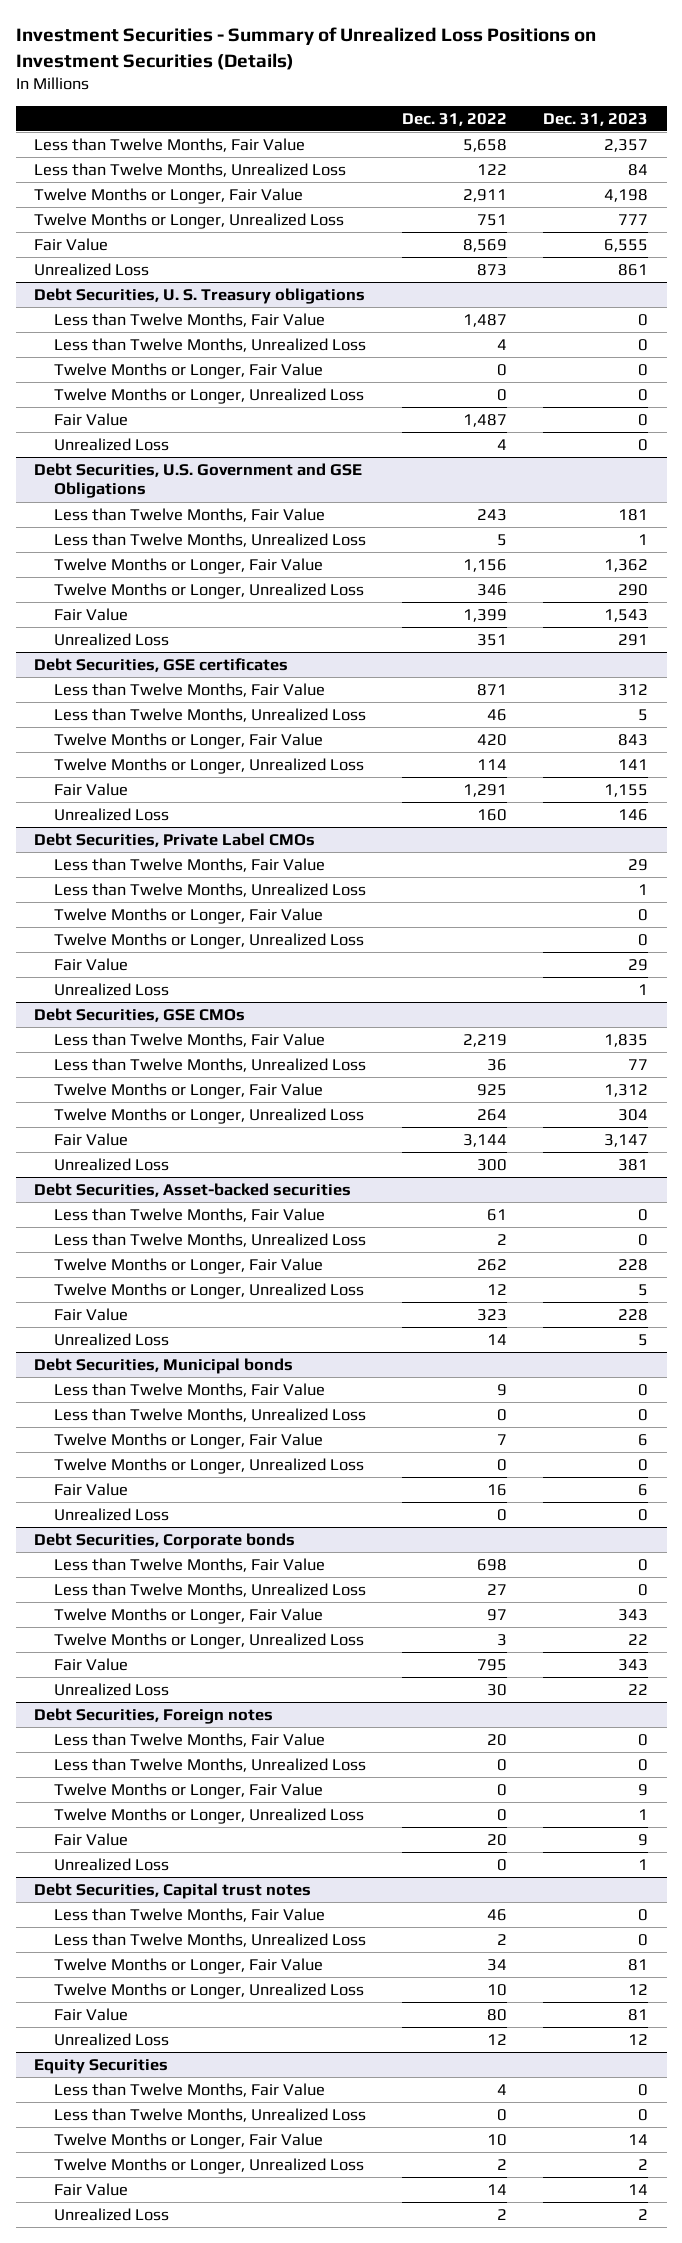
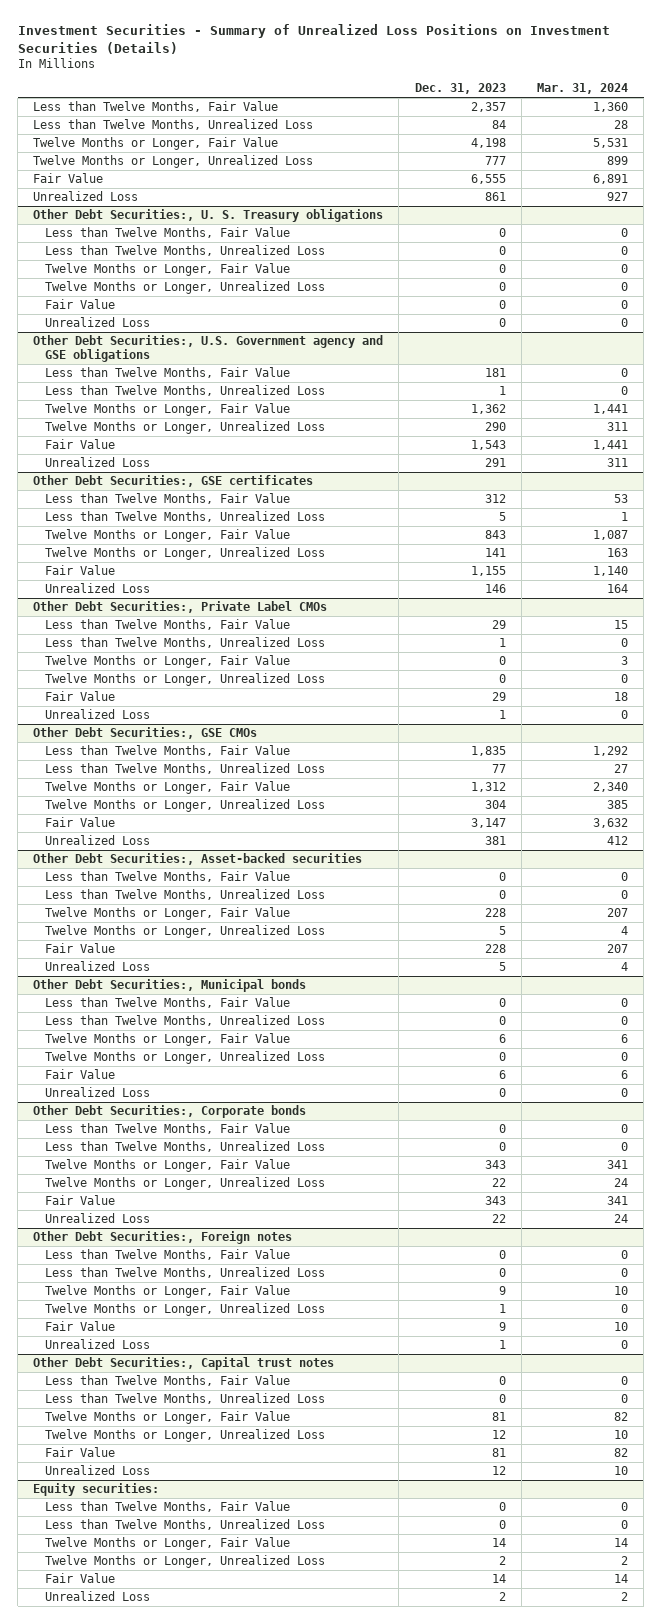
- | Dec. 31, 2022 | Dec. 31, 2023
+ | Dec. 31, 2023 | Mar. 31, 2024
- Debt Securities, U. S. Treasury obligations
+ Other Debt Securities:, U. S. Treasury obligations
- Debt Securities, U.S. Government and GSE Obligations
+ Other Debt Securities:, U.S. Government agency and GSE obligations
- Debt Securities, GSE certificates
+ Other Debt Securities:, GSE certificates
- Debt Securities, Private Label CMOs
+ Other Debt Securities:, Private Label CMOs
- Debt Securities, GSE CMOs
+ Other Debt Securities:, GSE CMOs
- Debt Securities, Asset-backed securities
+ Other Debt Securities:, Asset-backed securities
- Debt Securities, Municipal bonds
+ Other Debt Securities:, Municipal bonds
- Debt Securities, Corporate bonds
+ Other Debt Securities:, Corporate bonds
- Debt Securities, Foreign notes
+ Other Debt Securities:, Foreign notes
- Debt Securities, Capital trust notes
+ Other Debt Securities:, Capital trust notes
- Equity Securities
+ Equity securities:

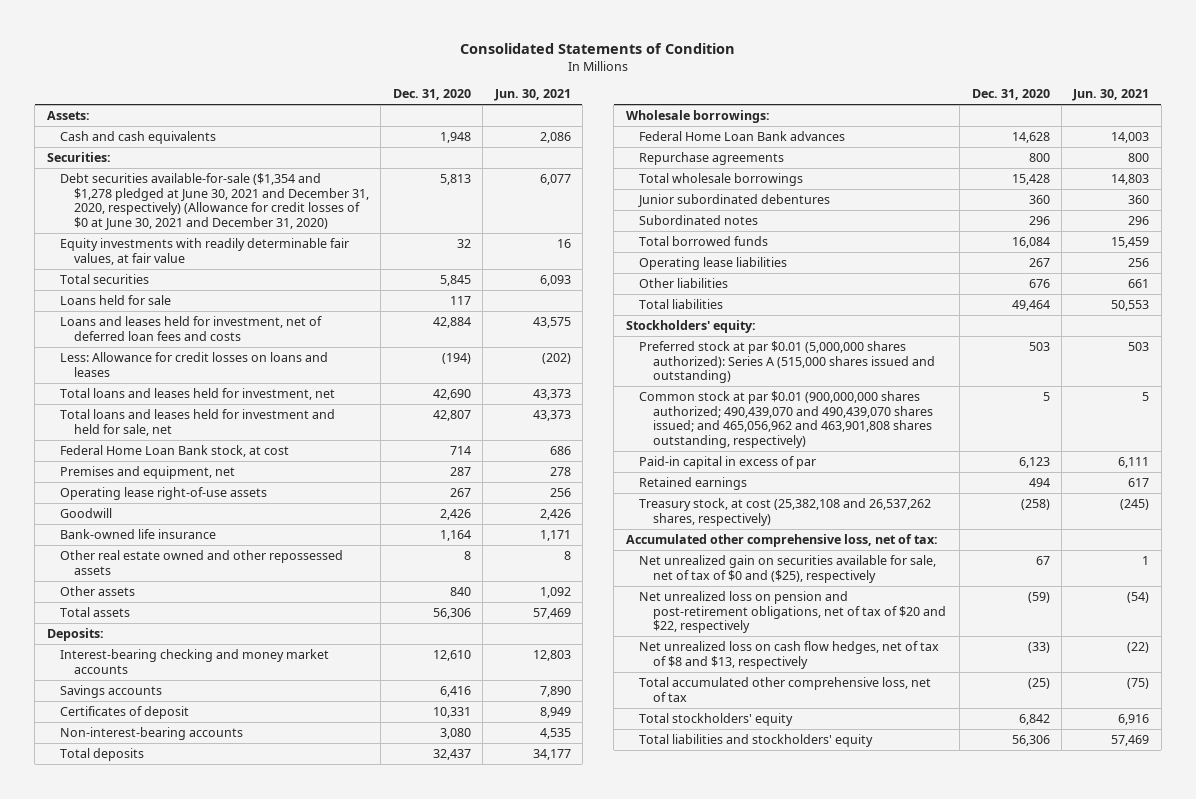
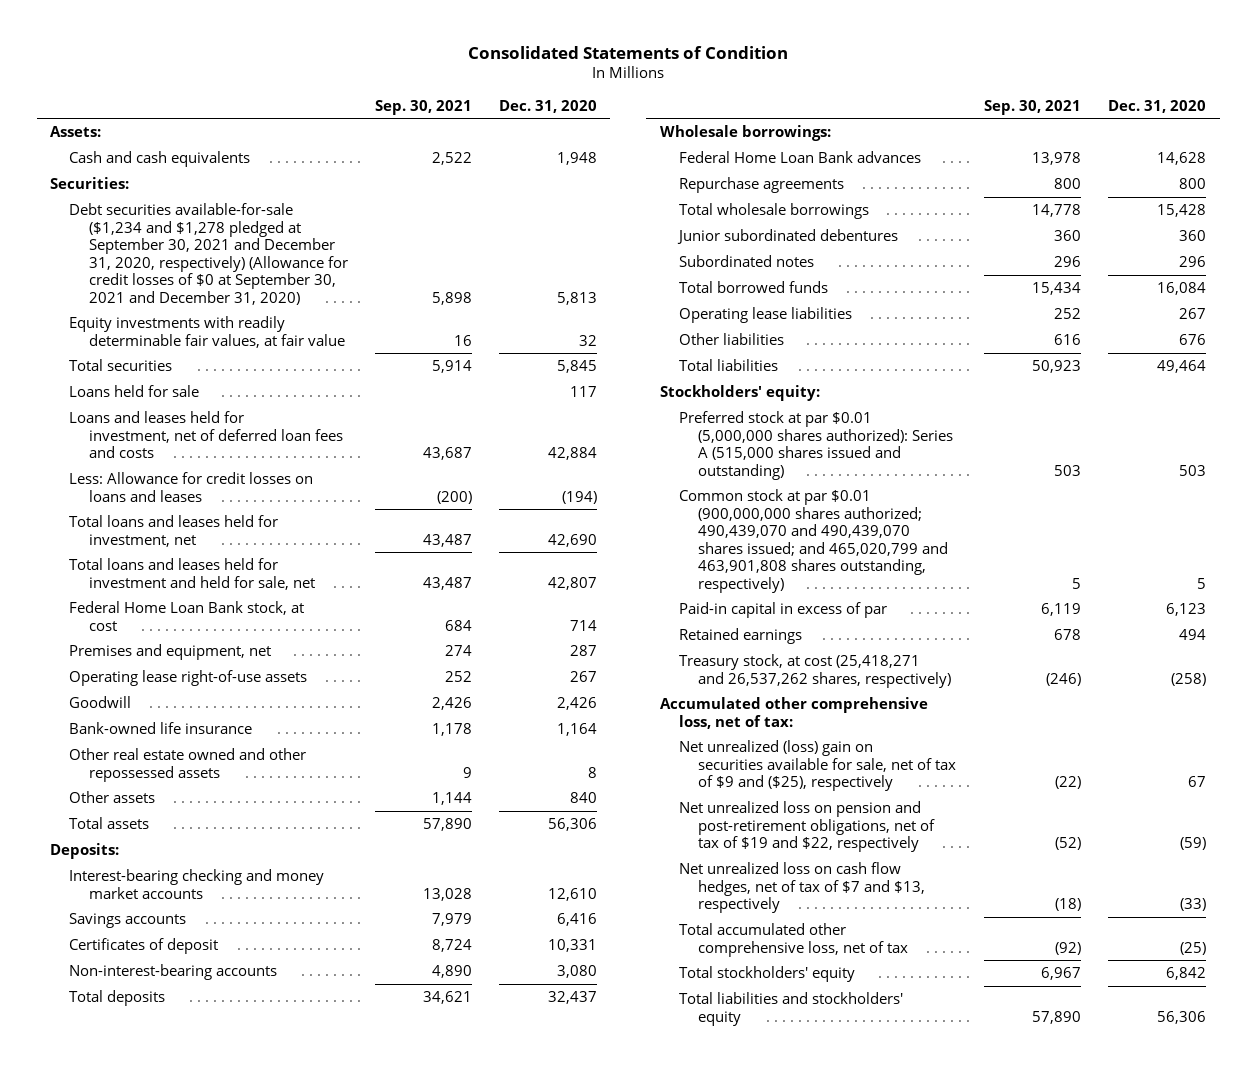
- | Dec. 31, 2020 | Jun. 30, 2021
+ | Sep. 30, 2021 | Dec. 31, 2020
- Debt securities available-for-sale ($1,354 and $1,278 pledged at June 30, 2021 and December 31, 2020, respectively) (Allowance for credit losses of $0 at June 30, 2021 and December 31, 2020) | 5,813 | 6,077
+ Debt securities available-for-sale ($1,234 and $1,278 pledged at September 30, 2021 and December 31, 2020, respectively) (Allowance for credit losses of $0 at September 30, 2021 and December 31, 2020) | 5,898 | 5,813
- Common stock at par $0.01 (900,000,000 shares authorized; 490,439,070 and 490,439,070 shares issued; and 465,056,962 and 463,901,808 shares outstanding, respectively) | 5 | 5
+ Common stock at par $0.01 (900,000,000 shares authorized; 490,439,070 and 490,439,070 shares issued; and 465,020,799 and 463,901,808 shares outstanding, respectively) | 5 | 5
- Treasury stock, at cost (25,382,108 and 26,537,262 shares, respectively) | (258) | (245)
+ Treasury stock, at cost (25,418,271 and 26,537,262 shares, respectively) | (246) | (258)
- Net unrealized gain on securities available for sale, net of tax of $0 and ($25), respectively | 67 | 1
- Net unrealized loss on pension and post-retirement obligations, net of tax of $20 and $22, respectively | (59) | (54)
- Net unrealized loss on cash flow hedges, net of tax of $8 and $13, respectively | (33) | (22)
+ Net unrealized (loss) gain on securities available for sale, net of tax of $9 and ($25), respectively | (22) | 67
+ Net unrealized loss on pension and post-retirement obligations, net of tax of $19 and $22, respectively | (52) | (59)
+ Net unrealized loss on cash flow hedges, net of tax of $7 and $13, respectively | (18) | (33)

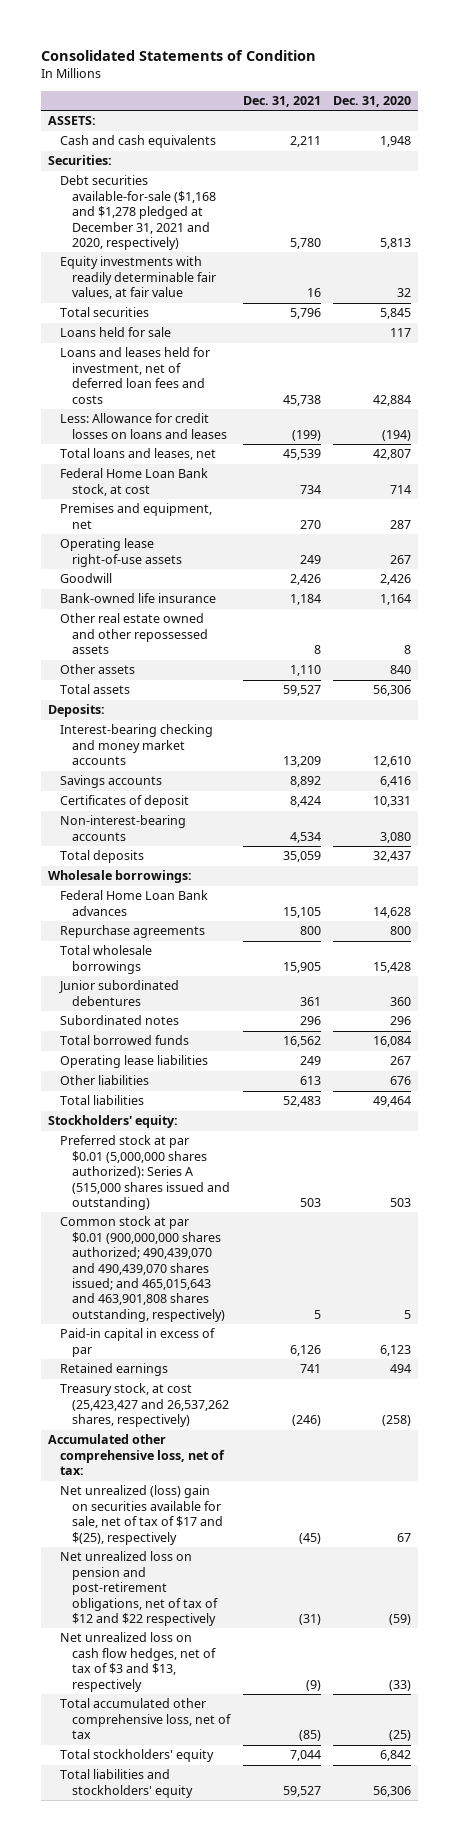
- | Sep. 30, 2021 | Dec. 31, 2020
+ | Dec. 31, 2021 | Dec. 31, 2020
- Assets:
+ ASSETS:
- Debt securities available-for-sale ($1,234 and $1,278 pledged at September 30, 2021 and December 31, 2020, respectively) (Allowance for credit losses of $0 at September 30, 2021 and December 31, 2020) | 5,898 | 5,813
+ Debt securities available-for-sale ($1,168 and $1,278 pledged at December 31, 2021 and 2020, respectively) | 5,780 | 5,813
- Total loans and leases held for investment, net | 43,487 | 42,690
- Total loans and leases held for investment and held for sale, net | 43,487 | 42,807
+ Total loans and leases, net | 45,539 | 42,807
- Common stock at par $0.01 (900,000,000 shares authorized; 490,439,070 and 490,439,070 shares issued; and 465,020,799 and 463,901,808 shares outstanding, respectively) | 5 | 5
+ Common stock at par $0.01 (900,000,000 shares authorized; 490,439,070 and 490,439,070 shares issued; and 465,015,643 and 463,901,808 shares outstanding, respectively) | 5 | 5
- Treasury stock, at cost (25,418,271 and 26,537,262 shares, respectively) | (246) | (258)
+ Treasury stock, at cost (25,423,427 and 26,537,262 shares, respectively) | (246) | (258)
- Net unrealized (loss) gain on securities available for sale, net of tax of $9 and ($25), respectively | (22) | 67
- Net unrealized loss on pension and post-retirement obligations, net of tax of $19 and $22, respectively | (52) | (59)
- Net unrealized loss on cash flow hedges, net of tax of $7 and $13, respectively | (18) | (33)
+ Net unrealized (loss) gain on securities available for sale, net of tax of $17 and $(25), respectively | (45) | 67
+ Net unrealized loss on pension and post-retirement obligations, net of tax of $12 and $22 respectively | (31) | (59)
+ Net unrealized loss on cash flow hedges, net of tax of $3 and $13, respectively | (9) | (33)

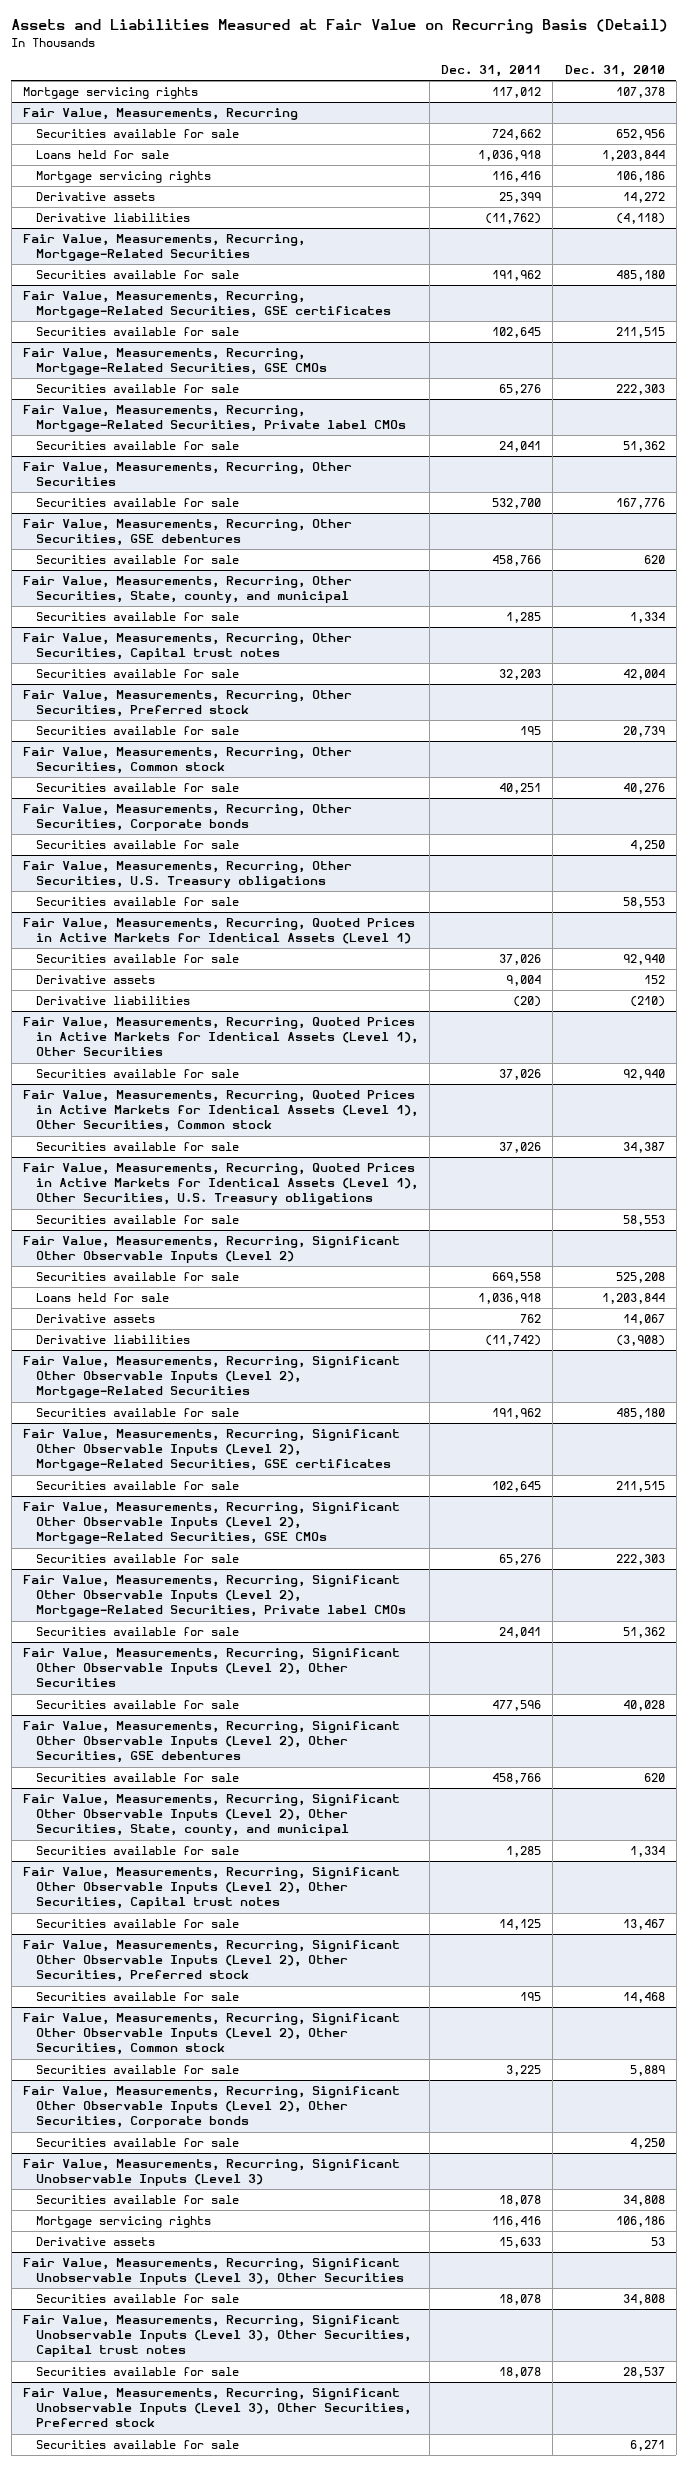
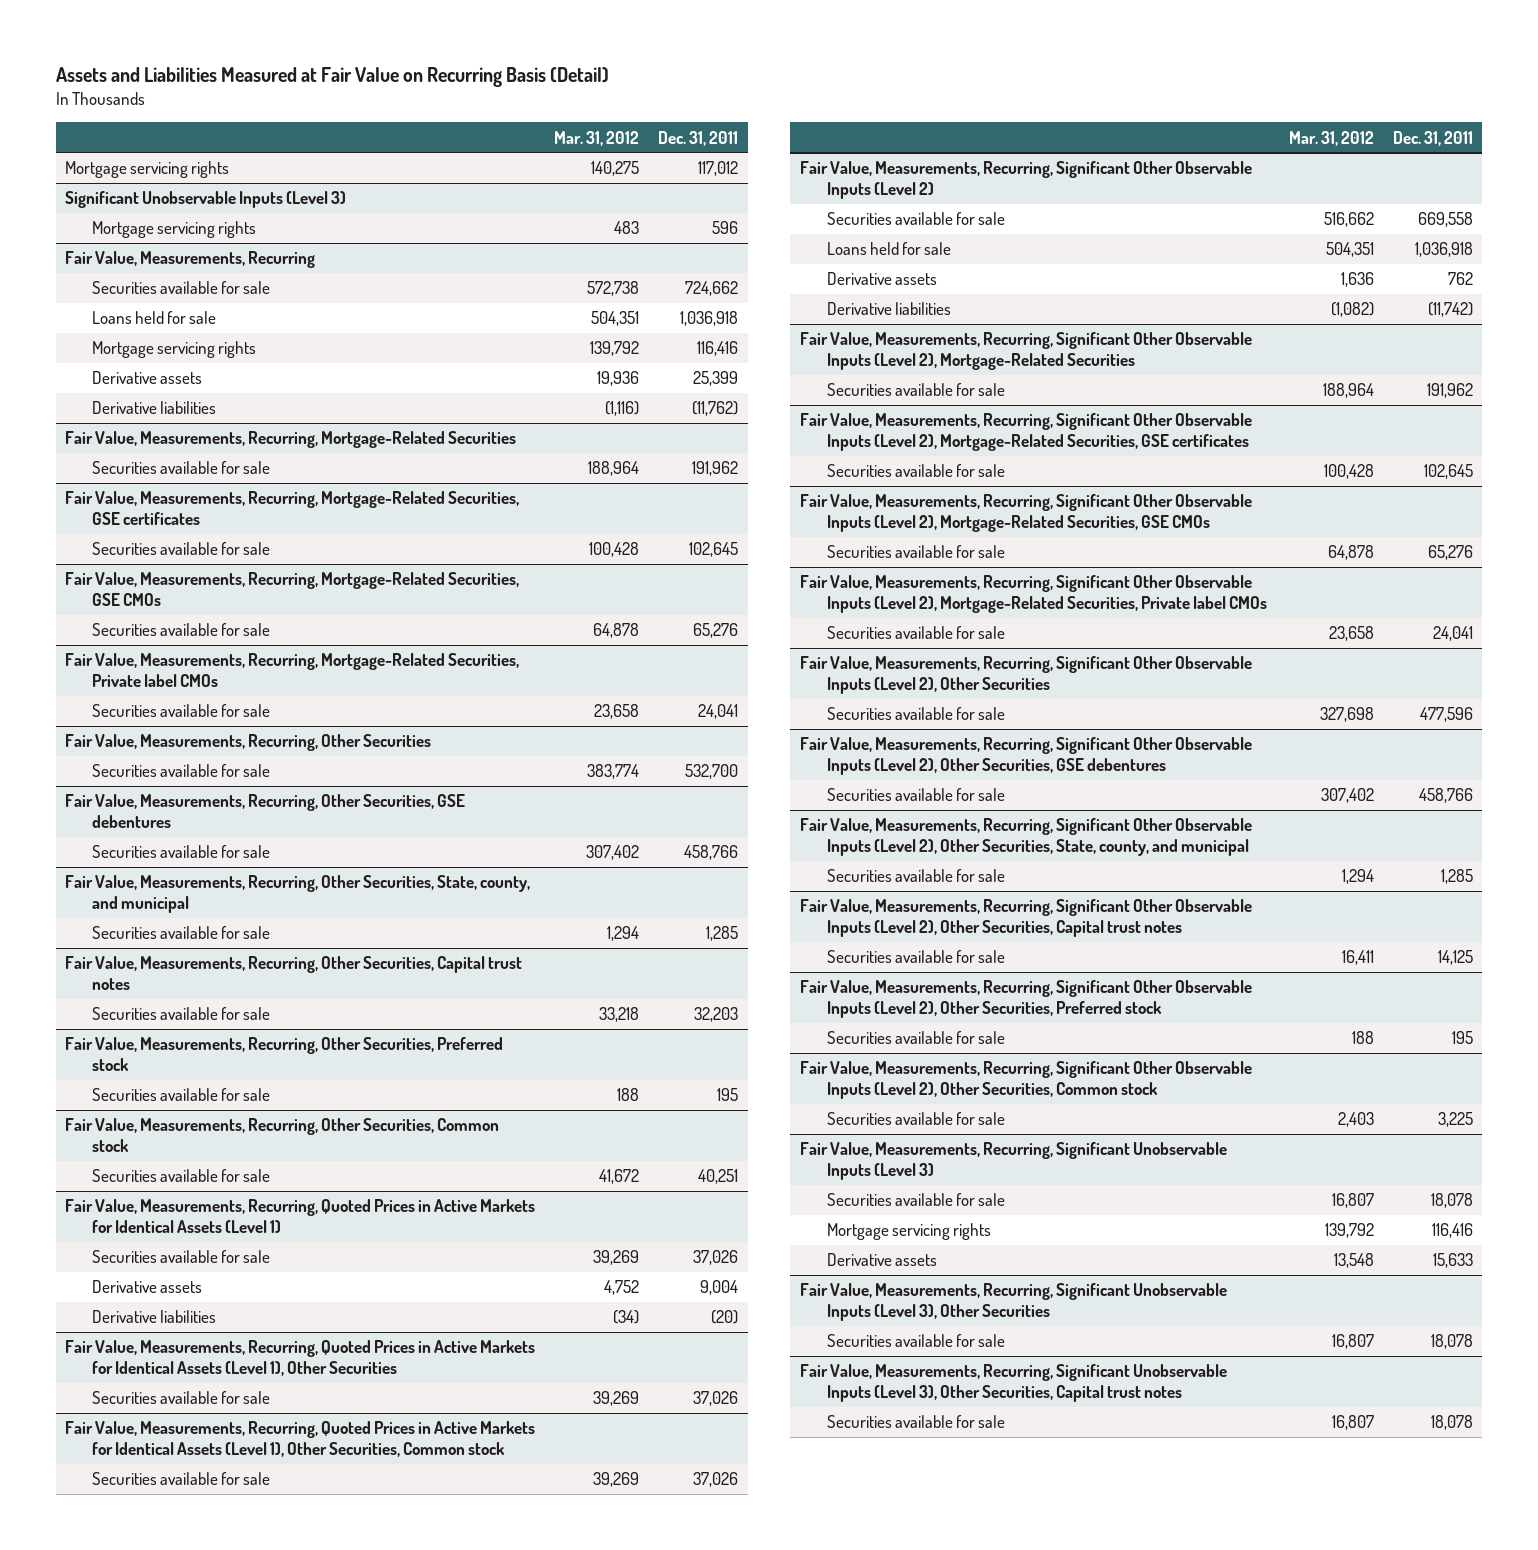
- | Dec. 31, 2011 | Dec. 31, 2010
+ | Mar. 31, 2012 | Dec. 31, 2011
+ Significant Unobservable Inputs (Level 3)
+ Mortgage servicing rights | 483 | 596
- Fair Value, Measurements, Recurring, Other Securities, Corporate bonds
- Securities available for sale | | 4,250
- Fair Value, Measurements, Recurring, Other Securities, U.S. Treasury obligations
- Securities available for sale | | 58,553
- Fair Value, Measurements, Recurring, Quoted Prices in Active Markets for Identical Assets (Level 1), Other Securities, U.S. Treasury obligations
- Securities available for sale | | 58,553
- Fair Value, Measurements, Recurring, Significant Other Observable Inputs (Level 2), Other Securities, Corporate bonds
- Securities available for sale | | 4,250
- Fair Value, Measurements, Recurring, Significant Unobservable Inputs (Level 3), Other Securities, Preferred stock
- Securities available for sale | | 6,271

